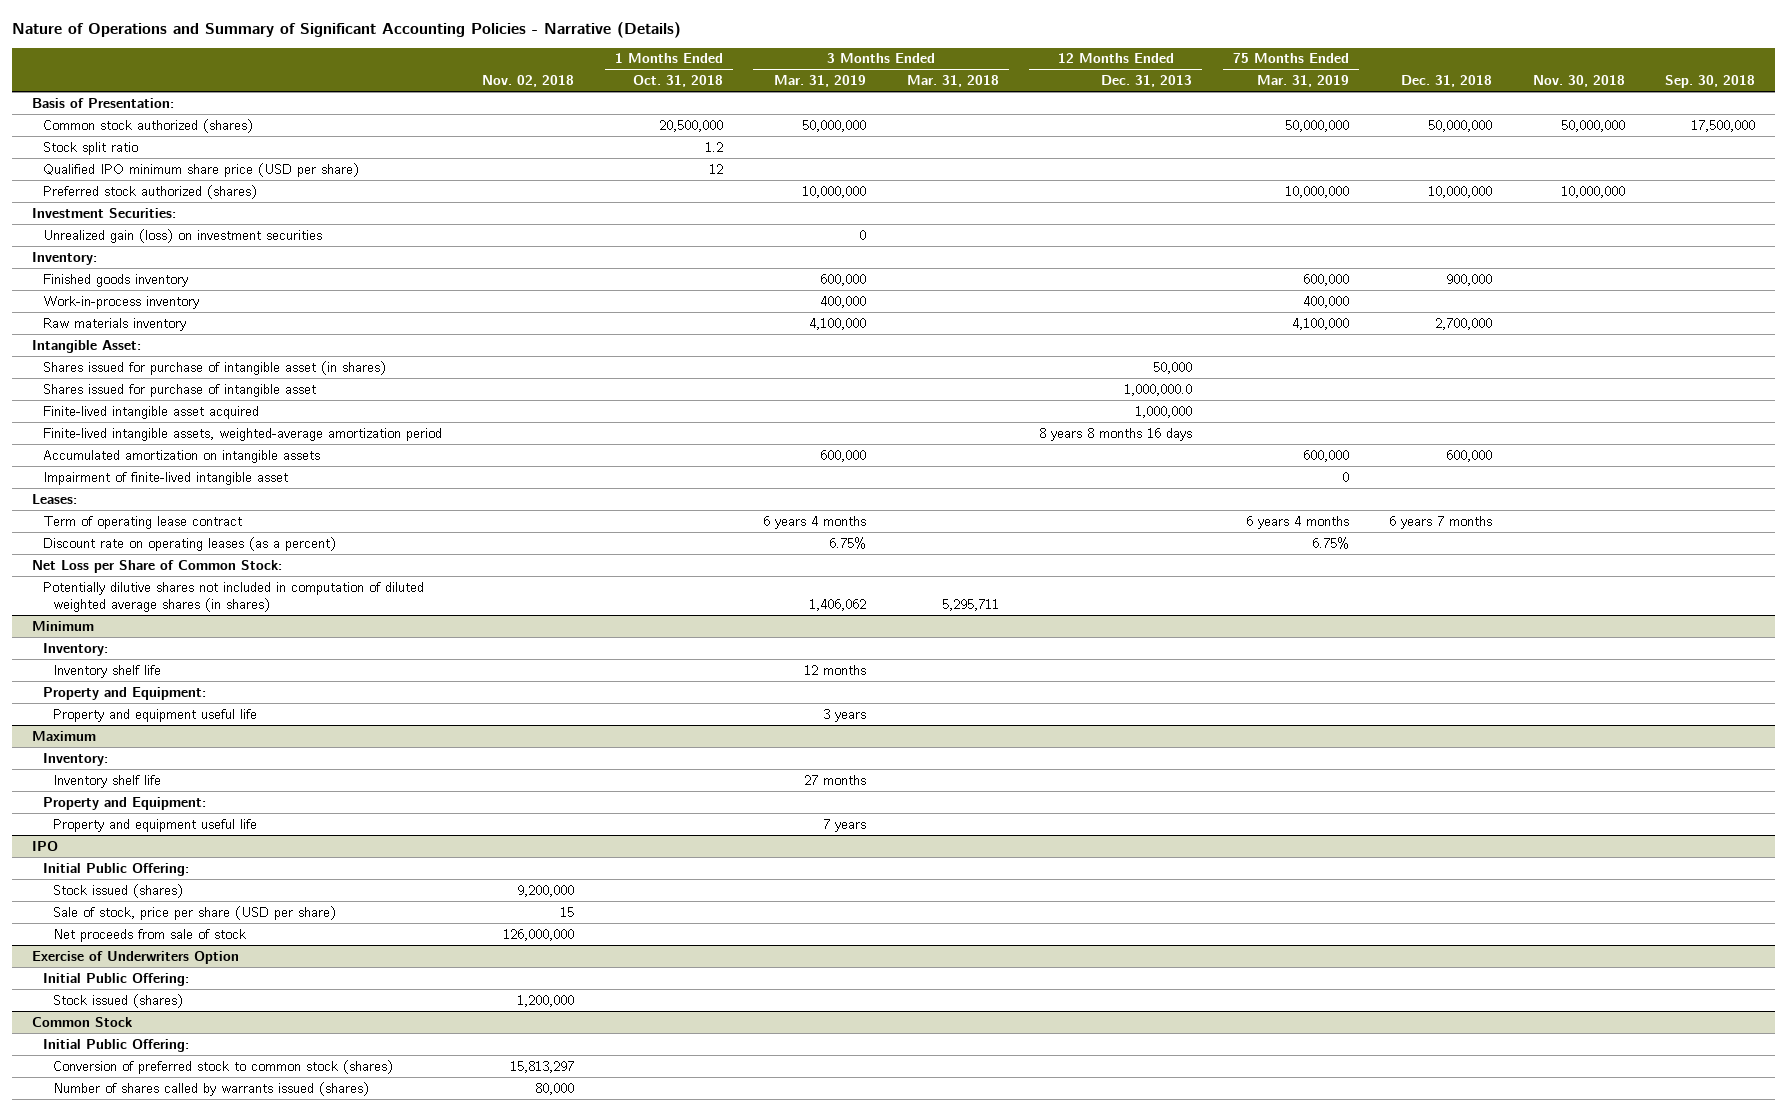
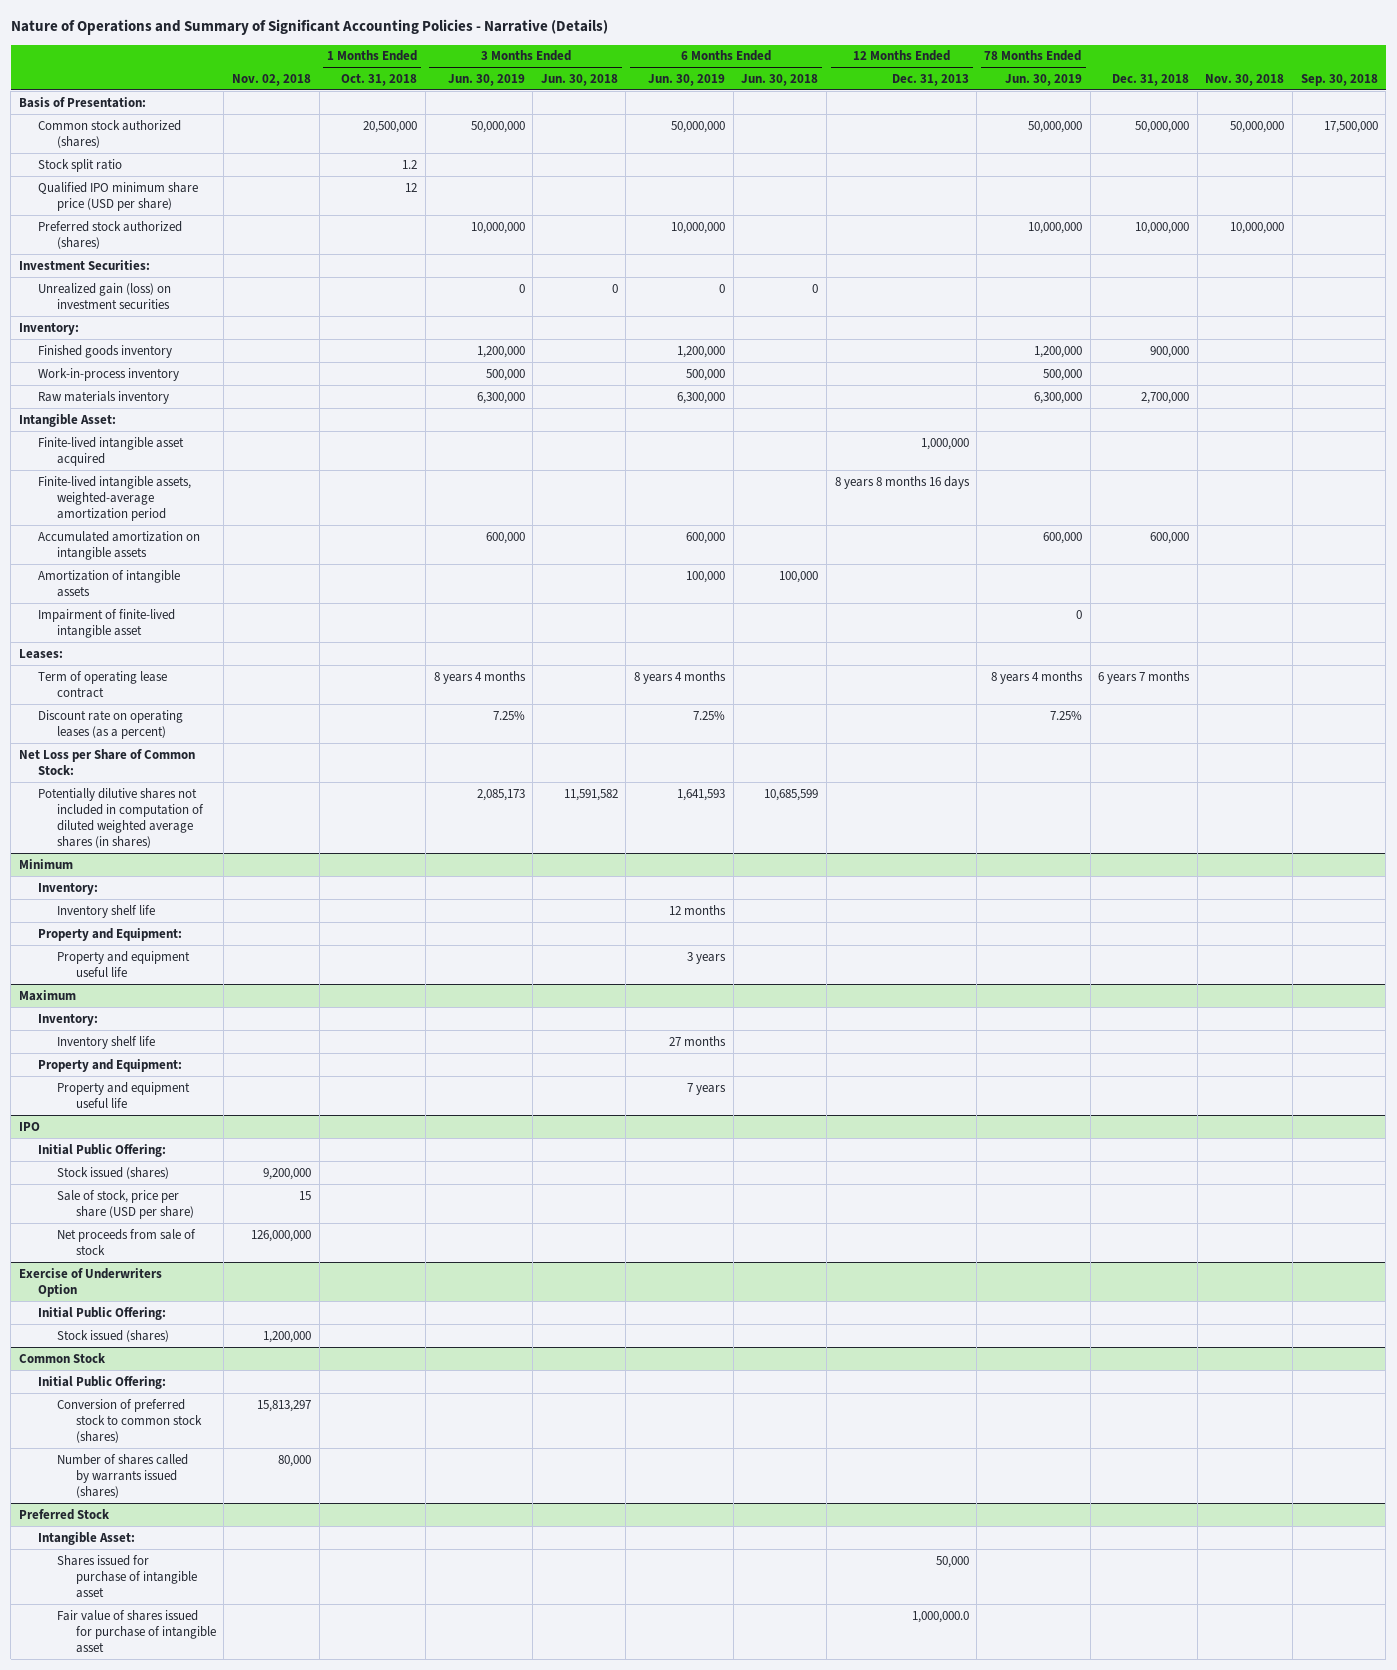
- | Nov. 02, 2018 | 1 Months Ended Oct. 31, 2018 | 3 Months Ended Mar. 31, 2019 | 3 Months Ended Mar. 31, 2018 | 12 Months Ended Dec. 31, 2013 | 75 Months Ended Mar. 31, 2019 | Dec. 31, 2018 | Nov. 30, 2018 | Sep. 30, 2018
+ | Nov. 02, 2018 | 1 Months Ended Oct. 31, 2018 | 3 Months Ended Jun. 30, 2019 | 3 Months Ended Jun. 30, 2018 | 6 Months Ended Jun. 30, 2019 | 6 Months Ended Jun. 30, 2018 | 12 Months Ended Dec. 31, 2013 | 78 Months Ended Jun. 30, 2019 | Dec. 31, 2018 | Nov. 30, 2018 | Sep. 30, 2018
- Shares issued for purchase of intangible asset (in shares) | | | | | 50,000 | | | |
- Shares issued for purchase of intangible asset | | | | | 1,000,000.0 | | | |
+ Amortization of intangible assets | | | | | 100,000 | 100,000 | | | | |
+ Preferred Stock
+ Intangible Asset:
+ Shares issued for purchase of intangible asset | | | | | | | 50,000 | | | |
+ Fair value of shares issued for purchase of intangible asset | | | | | | | 1,000,000.0 | | | |

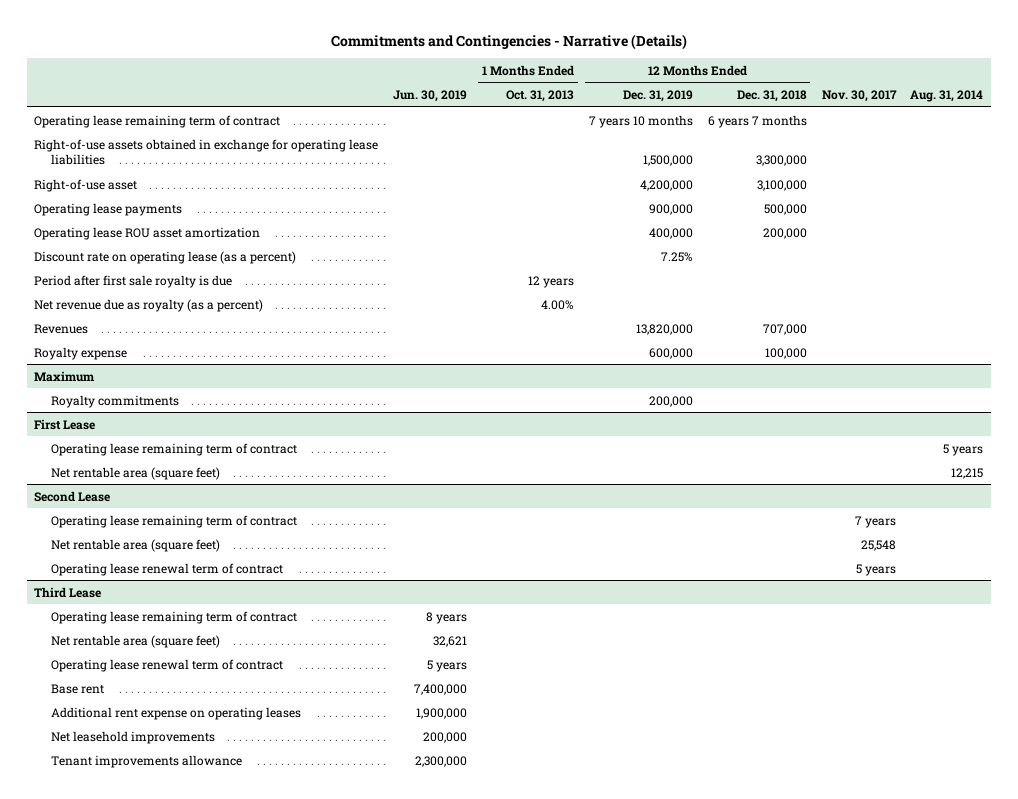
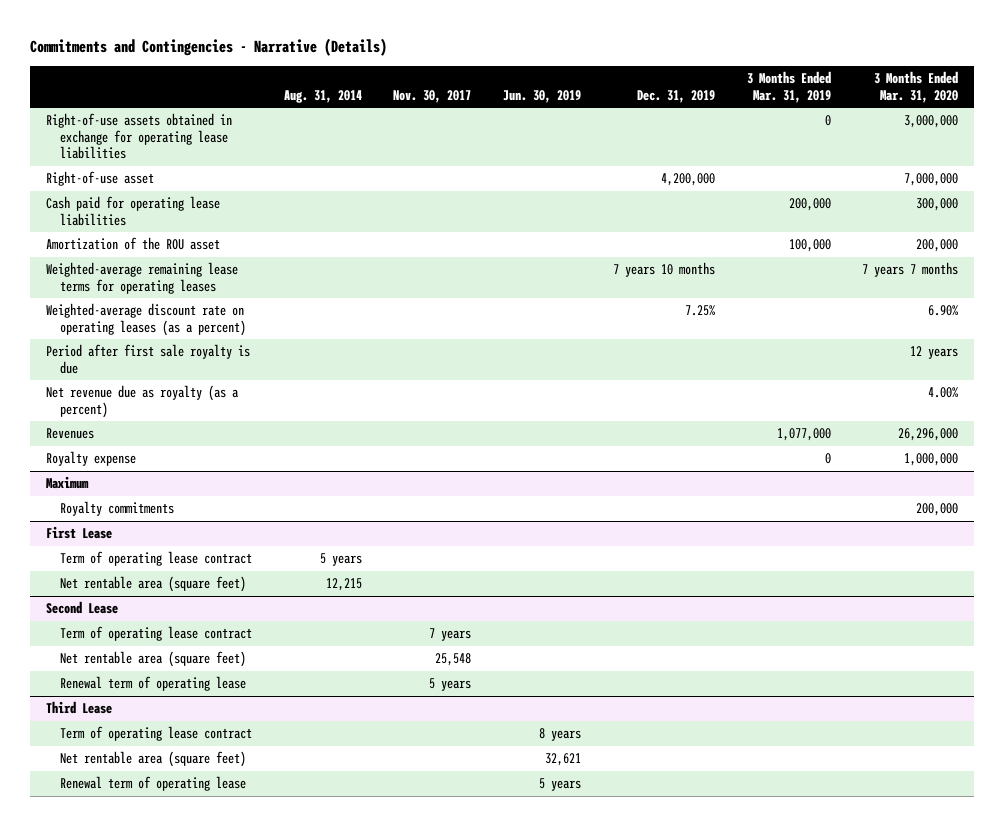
- | Jun. 30, 2019 | 1 Months Ended Oct. 31, 2013 | 12 Months Ended Dec. 31, 2019 | 12 Months Ended Dec. 31, 2018 | Nov. 30, 2017 | Aug. 31, 2014
+ | Aug. 31, 2014 | Nov. 30, 2017 | Jun. 30, 2019 | Dec. 31, 2019 | 3 Months Ended Mar. 31, 2019 | 3 Months Ended Mar. 31, 2020
- Operating lease remaining term of contract | | | 7 years 10 months | 6 years 7 months | |
- Operating lease payments | | | 900,000 | 500,000 | |
- Operating lease ROU asset amortization | | | 400,000 | 200,000 | |
- Discount rate on operating lease (as a percent) | | | 7.25% | | |
+ Cash paid for operating lease liabilities | | | | | 200,000 | 300,000
+ Amortization of the ROU asset | | | | | 100,000 | 200,000
+ Weighted-average remaining lease terms for operating leases | | | | 7 years 10 months | | 7 years 7 months
+ Weighted-average discount rate on operating leases (as a percent) | | | | 7.25% | | 6.90%
@ First Lease
- Operating lease remaining term of contract | | | | | | 5 years
+ Term of operating lease contract | 5 years | | | | |
@ Second Lease
- Operating lease remaining term of contract | | | | | 7 years |
+ Term of operating lease contract | | 7 years | | | |
- Operating lease renewal term of contract | | | | | 5 years |
+ Renewal term of operating lease | | 5 years | | | |
@ Third Lease
- Operating lease remaining term of contract | 8 years | | | | |
+ Term of operating lease contract | | | 8 years | | |
- Operating lease renewal term of contract | 5 years | | | | |
- Base rent | 7,400,000 | | | | |
- Additional rent expense on operating leases | 1,900,000 | | | | |
- Net leasehold improvements | 200,000 | | | | |
- Tenant improvements allowance | 2,300,000 | | | | |
+ Renewal term of operating lease | | | 5 years | | |

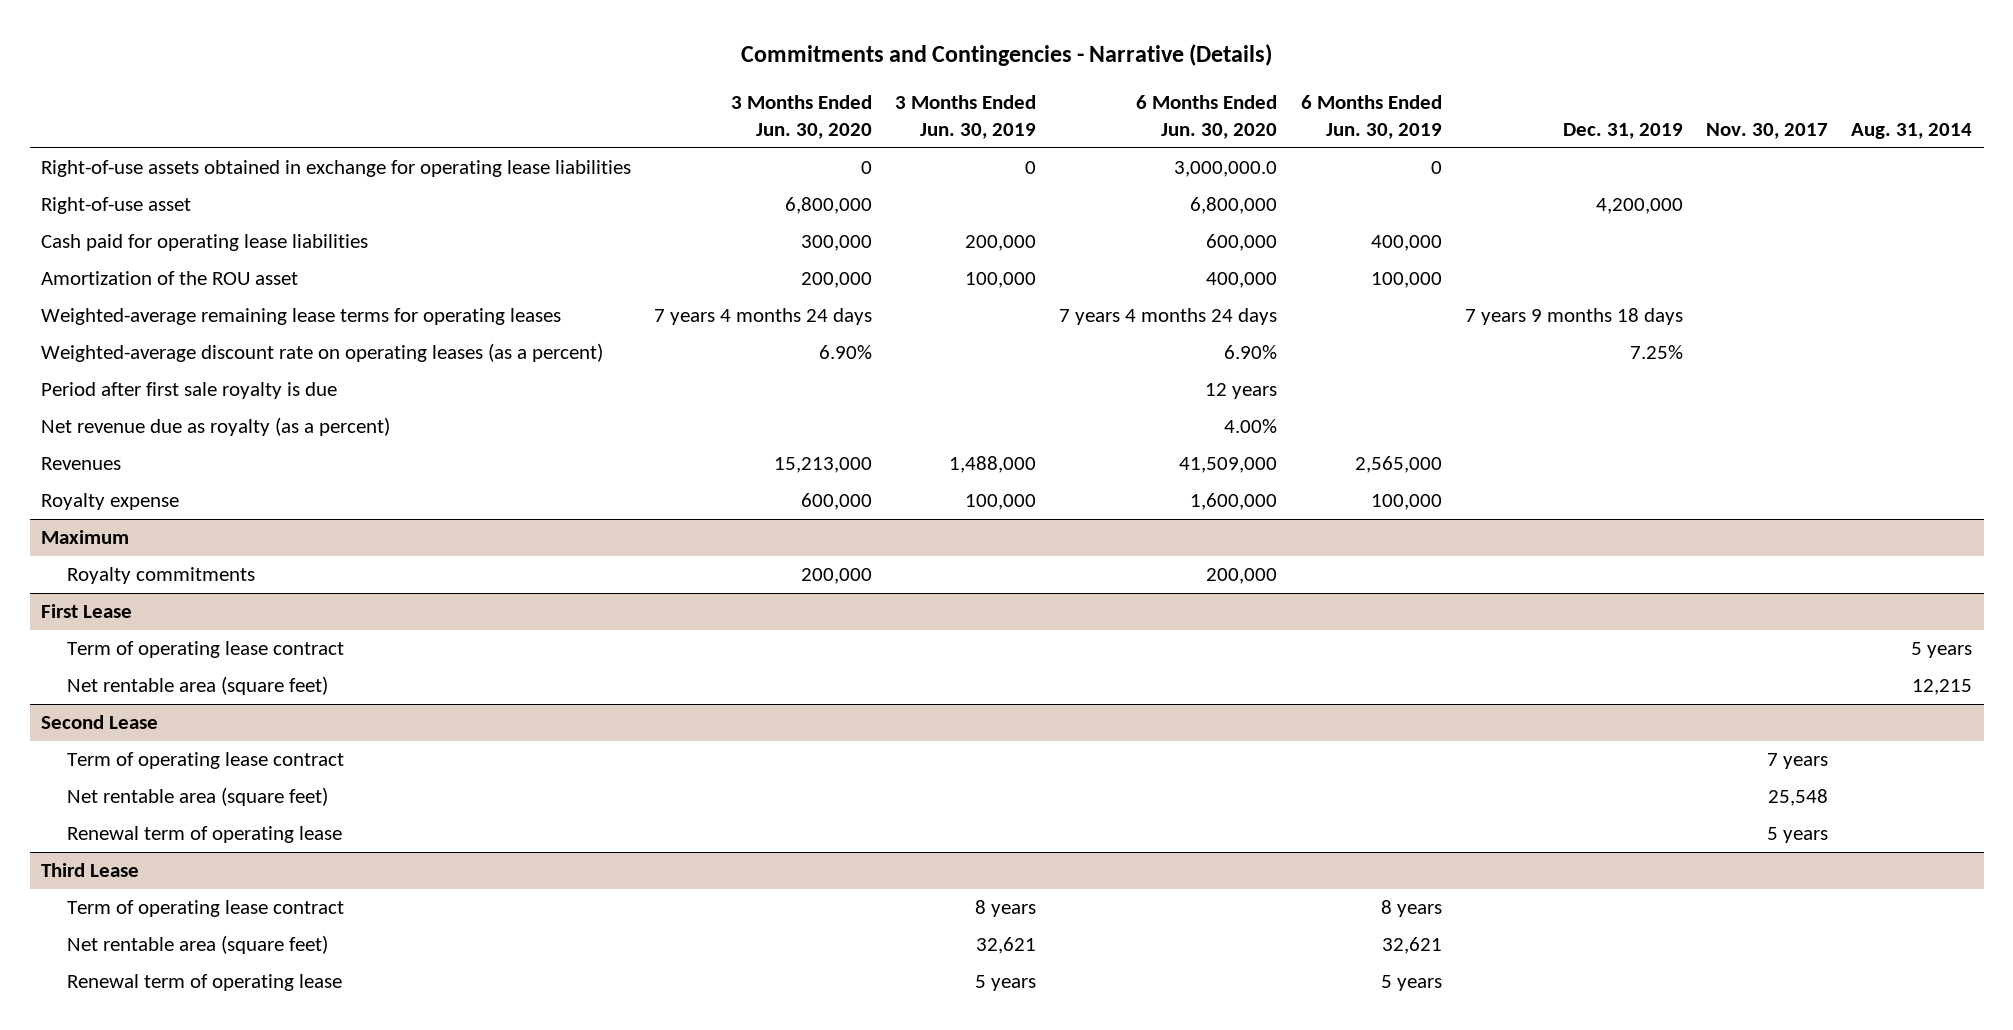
- | Aug. 31, 2014 | Nov. 30, 2017 | Jun. 30, 2019 | Dec. 31, 2019 | 3 Months Ended Mar. 31, 2019 | 3 Months Ended Mar. 31, 2020
+ | 3 Months Ended Jun. 30, 2020 | 3 Months Ended Jun. 30, 2019 | 6 Months Ended Jun. 30, 2020 | 6 Months Ended Jun. 30, 2019 | Dec. 31, 2019 | Nov. 30, 2017 | Aug. 31, 2014
- Weighted-average remaining lease terms for operating leases | | | | 7 years 10 months | | 7 years 7 months
+ Weighted-average remaining lease terms for operating leases | 7 years 4 months 24 days | | 7 years 4 months 24 days | | 7 years 9 months 18 days | |

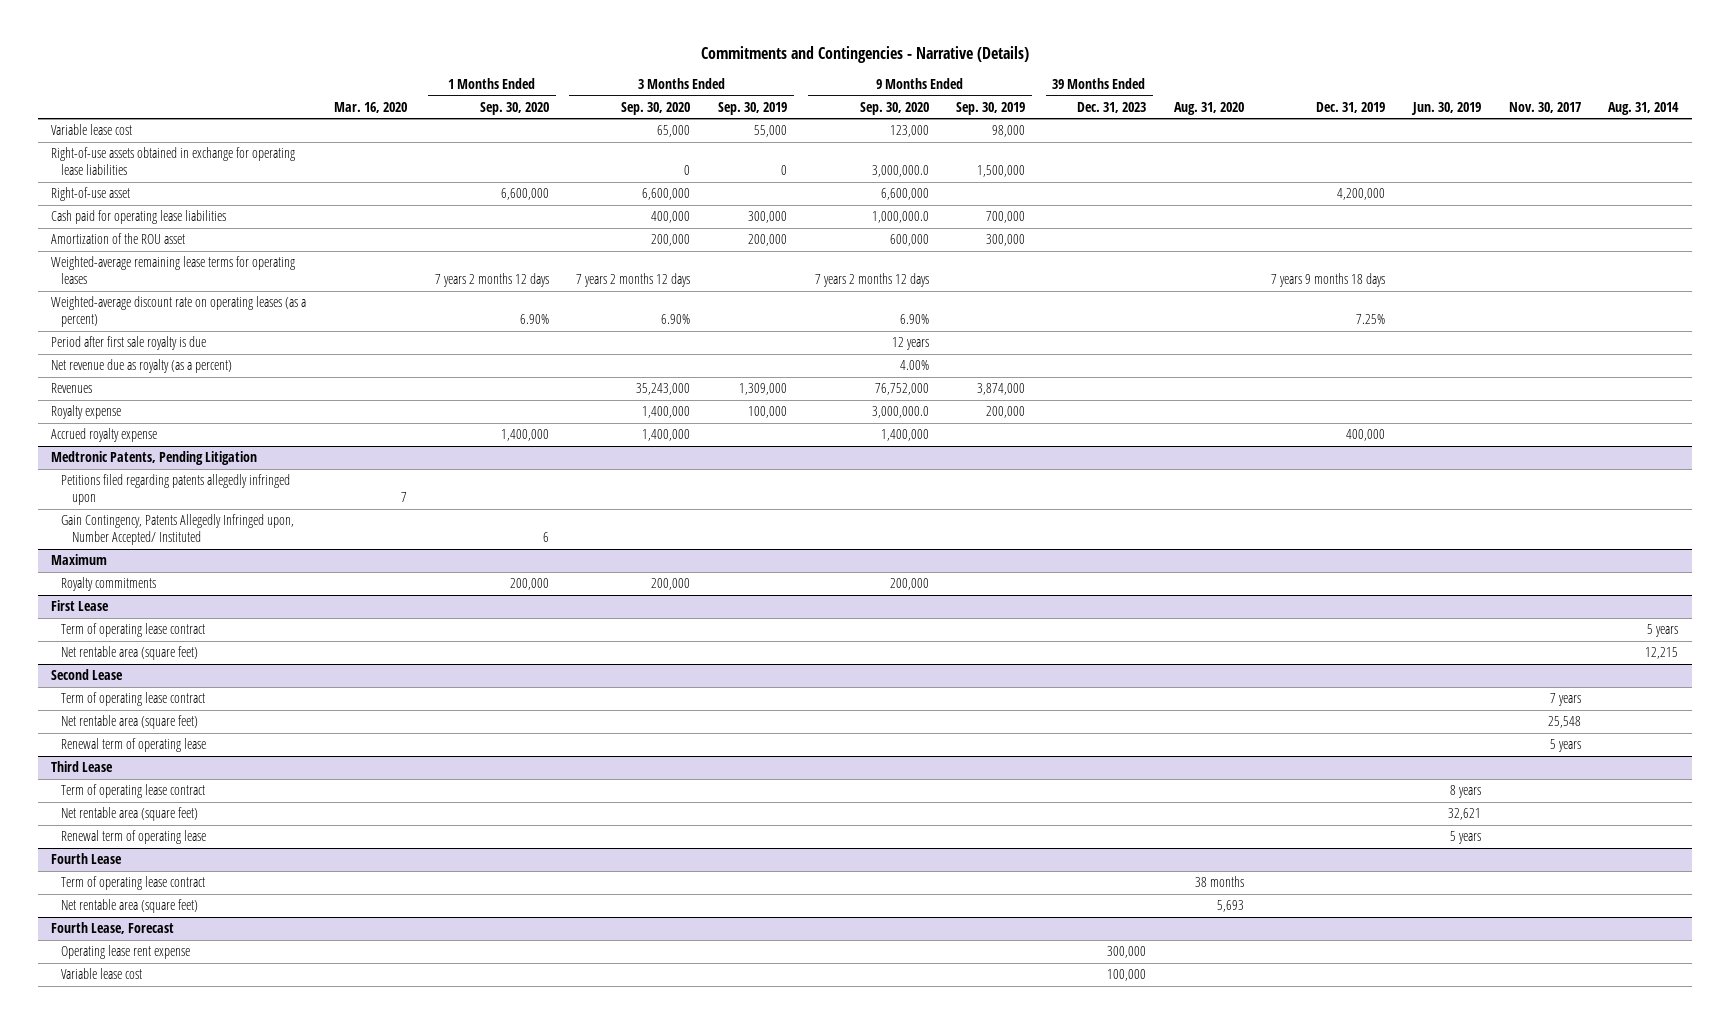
- | 3 Months Ended Jun. 30, 2020 | 3 Months Ended Jun. 30, 2019 | 6 Months Ended Jun. 30, 2020 | 6 Months Ended Jun. 30, 2019 | Dec. 31, 2019 | Nov. 30, 2017 | Aug. 31, 2014
+ | Mar. 16, 2020 | 1 Months Ended Sep. 30, 2020 | 3 Months Ended Sep. 30, 2020 | 3 Months Ended Sep. 30, 2019 | 9 Months Ended Sep. 30, 2020 | 9 Months Ended Sep. 30, 2019 | 39 Months Ended Dec. 31, 2023 | Aug. 31, 2020 | Dec. 31, 2019 | Jun. 30, 2019 | Nov. 30, 2017 | Aug. 31, 2014
+ Variable lease cost | | | 65,000 | 55,000 | 123,000 | 98,000 | | | | | |
+ Accrued royalty expense | | 1,400,000 | 1,400,000 | | 1,400,000 | | | | 400,000 | | |
+ Medtronic Patents, Pending Litigation
+ Petitions filed regarding patents allegedly infringed upon | 7 | | | | | | | | | | |
+ Gain Contingency, Patents Allegedly Infringed upon, Number Accepted/ Instituted | | 6 | | | | | | | | | |
+ Fourth Lease
+ Term of operating lease contract | | | | | | | | 38 months | | | |
+ Net rentable area (square feet) | | | | | | | | 5,693 | | | |
+ Fourth Lease, Forecast
+ Operating lease rent expense | | | | | | | 300,000 | | | | |
+ Variable lease cost | | | | | | | 100,000 | | | | |

